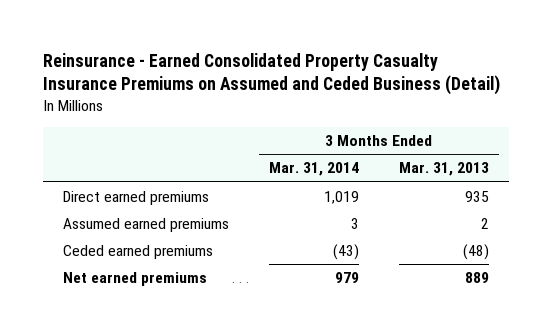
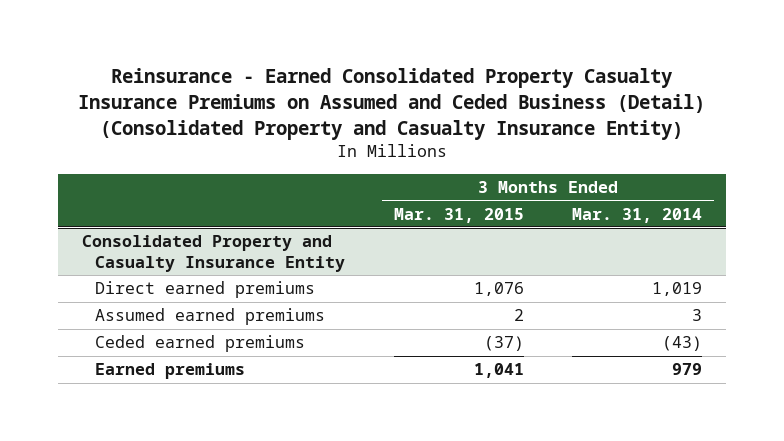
- Reinsurance - Earned Consolidated Property Casualty Insurance Premiums on Assumed and Ceded Business (Detail)
+ Reinsurance - Earned Consolidated Property Casualty Insurance Premiums on Assumed and Ceded Business (Detail) (Consolidated Property and Casualty Insurance Entity)
- | 3 Months Ended Mar. 31, 2014 | 3 Months Ended Mar. 31, 2013
+ | 3 Months Ended Mar. 31, 2015 | 3 Months Ended Mar. 31, 2014
+ Consolidated Property and Casualty Insurance Entity
- Net earned premiums | 979 | 889
+ Earned premiums | 1,041 | 979

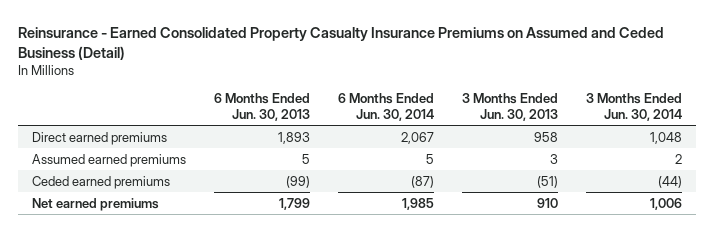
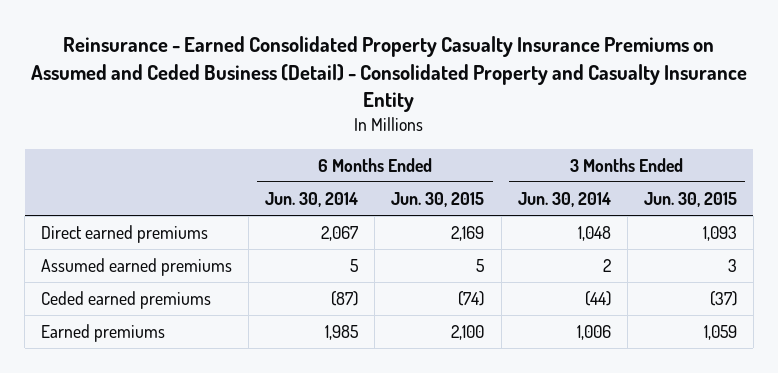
- Reinsurance - Earned Consolidated Property Casualty Insurance Premiums on Assumed and Ceded Business (Detail)
+ Reinsurance - Earned Consolidated Property Casualty Insurance Premiums on Assumed and Ceded Business (Detail) - Consolidated Property and Casualty Insurance Entity
- | 6 Months Ended Jun. 30, 2013 | 6 Months Ended Jun. 30, 2014 | 3 Months Ended Jun. 30, 2013 | 3 Months Ended Jun. 30, 2014
+ | 6 Months Ended Jun. 30, 2014 | 6 Months Ended Jun. 30, 2015 | 3 Months Ended Jun. 30, 2014 | 3 Months Ended Jun. 30, 2015
- Net earned premiums | 1,799 | 1,985 | 910 | 1,006
+ Earned premiums | 1,985 | 2,100 | 1,006 | 1,059

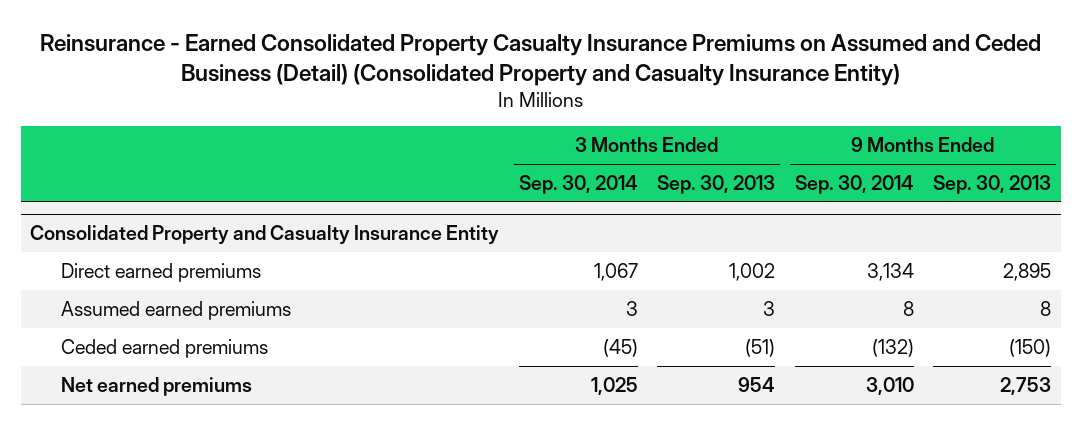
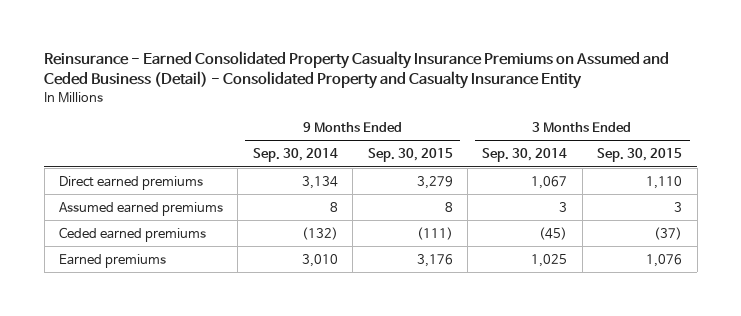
- Reinsurance - Earned Consolidated Property Casualty Insurance Premiums on Assumed and Ceded Business (Detail) (Consolidated Property and Casualty Insurance Entity)
+ Reinsurance - Earned Consolidated Property Casualty Insurance Premiums on Assumed and Ceded Business (Detail) - Consolidated Property and Casualty Insurance Entity
- | 3 Months Ended Sep. 30, 2014 | 3 Months Ended Sep. 30, 2013 | 9 Months Ended Sep. 30, 2014 | 9 Months Ended Sep. 30, 2013
+ | 9 Months Ended Sep. 30, 2014 | 9 Months Ended Sep. 30, 2015 | 3 Months Ended Sep. 30, 2014 | 3 Months Ended Sep. 30, 2015
- Consolidated Property and Casualty Insurance Entity
- Net earned premiums | 1,025 | 954 | 3,010 | 2,753
+ Earned premiums | 3,010 | 3,176 | 1,025 | 1,076

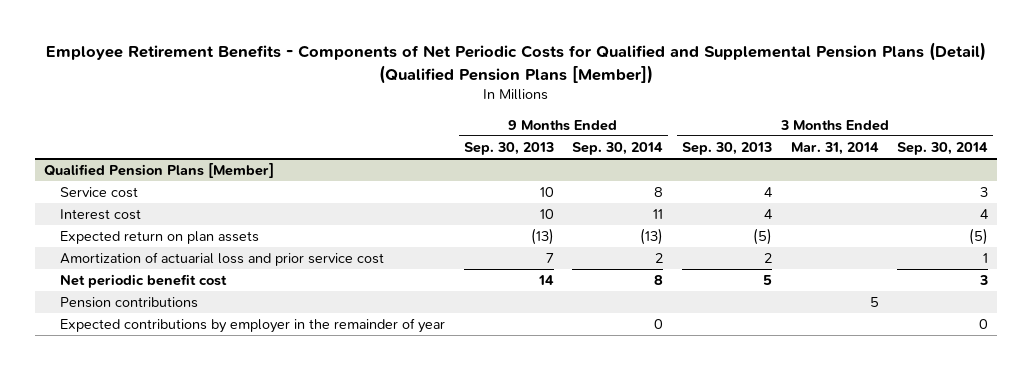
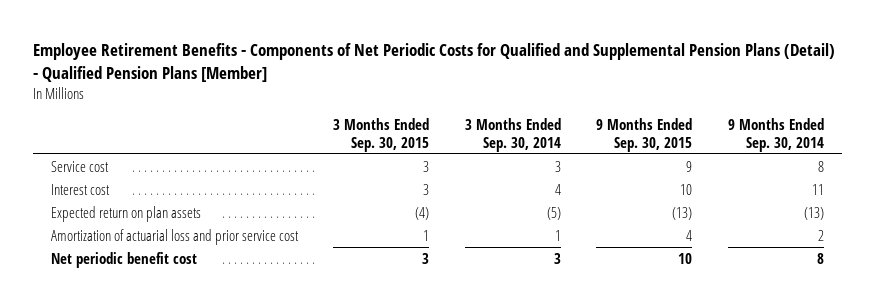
- Employee Retirement Benefits - Components of Net Periodic Costs for Qualified and Supplemental Pension Plans (Detail) (Qualified Pension Plans [Member])
+ Employee Retirement Benefits - Components of Net Periodic Costs for Qualified and Supplemental Pension Plans (Detail) - Qualified Pension Plans [Member]
- | 9 Months Ended Sep. 30, 2013 | 9 Months Ended Sep. 30, 2014 | 3 Months Ended Sep. 30, 2013 | 3 Months Ended Mar. 31, 2014 | 3 Months Ended Sep. 30, 2014
+ | 3 Months Ended Sep. 30, 2015 | 3 Months Ended Sep. 30, 2014 | 9 Months Ended Sep. 30, 2015 | 9 Months Ended Sep. 30, 2014
- Qualified Pension Plans [Member]
- Pension contributions | | | | 5 |
- Expected contributions by employer in the remainder of year | | 0 | | | 0

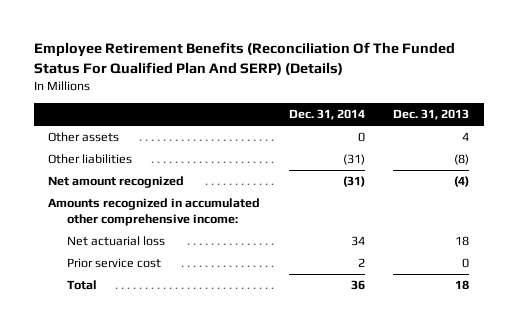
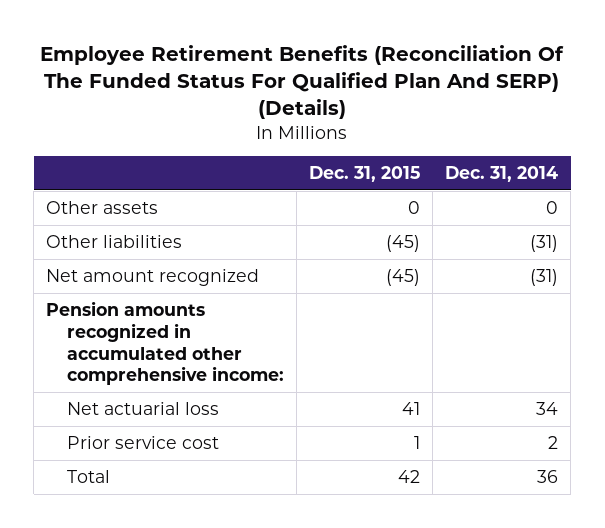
- | Dec. 31, 2014 | Dec. 31, 2013
+ | Dec. 31, 2015 | Dec. 31, 2014
- Amounts recognized in accumulated other comprehensive income:
+ Pension amounts recognized in accumulated other comprehensive income:

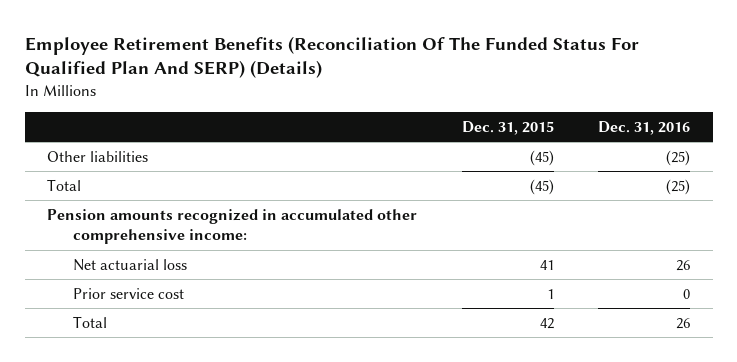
- | Dec. 31, 2015 | Dec. 31, 2014
+ | Dec. 31, 2015 | Dec. 31, 2016
- Other assets | 0 | 0
- Net amount recognized | (45) | (31)
+ Total | (45) | (25)

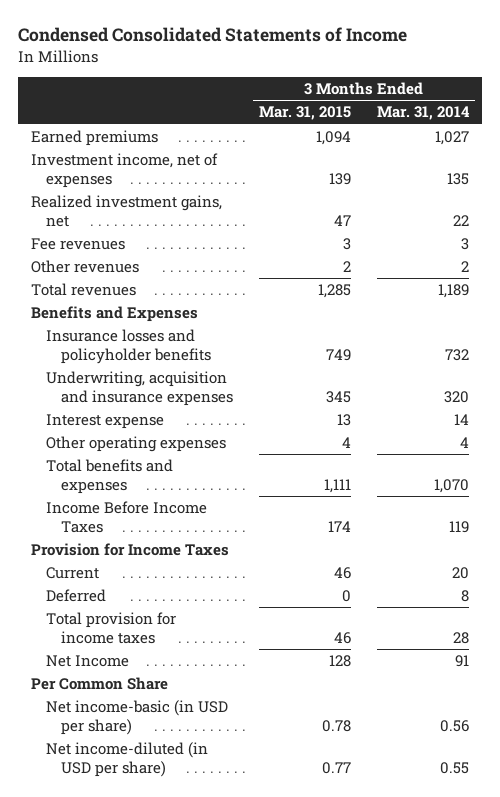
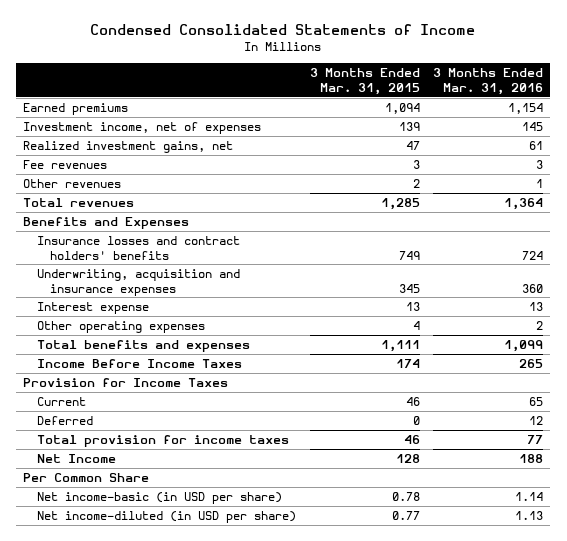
- | 3 Months Ended Mar. 31, 2015 | 3 Months Ended Mar. 31, 2014
+ | 3 Months Ended Mar. 31, 2015 | 3 Months Ended Mar. 31, 2016
- Insurance losses and policyholder benefits | 749 | 732
+ Insurance losses and contract holders' benefits | 749 | 724

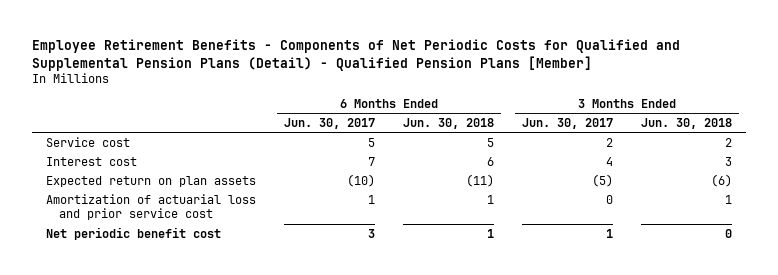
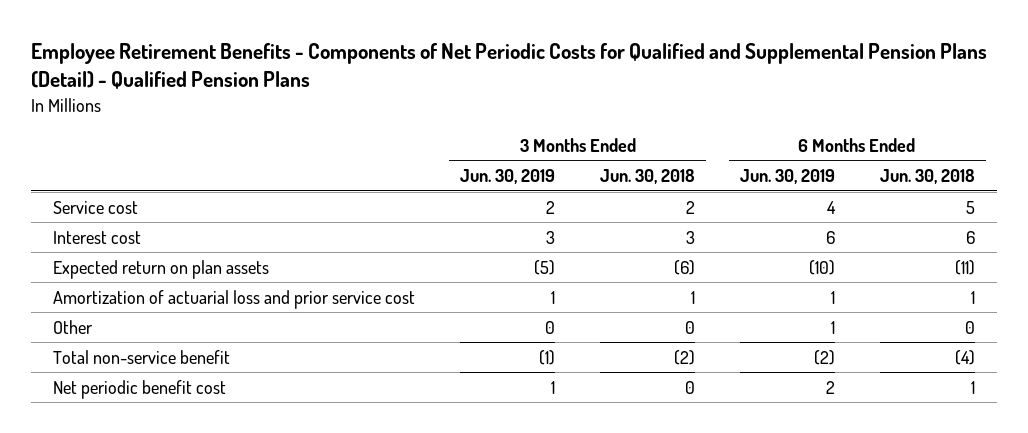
- Employee Retirement Benefits - Components of Net Periodic Costs for Qualified and Supplemental Pension Plans (Detail) - Qualified Pension Plans [Member]
+ Employee Retirement Benefits - Components of Net Periodic Costs for Qualified and Supplemental Pension Plans (Detail) - Qualified Pension Plans
- | 6 Months Ended Jun. 30, 2017 | 6 Months Ended Jun. 30, 2018 | 3 Months Ended Jun. 30, 2017 | 3 Months Ended Jun. 30, 2018
+ | 3 Months Ended Jun. 30, 2019 | 3 Months Ended Jun. 30, 2018 | 6 Months Ended Jun. 30, 2019 | 6 Months Ended Jun. 30, 2018
+ Other | 0 | 0 | 1 | 0
+ Total non-service benefit | (1) | (2) | (2) | (4)

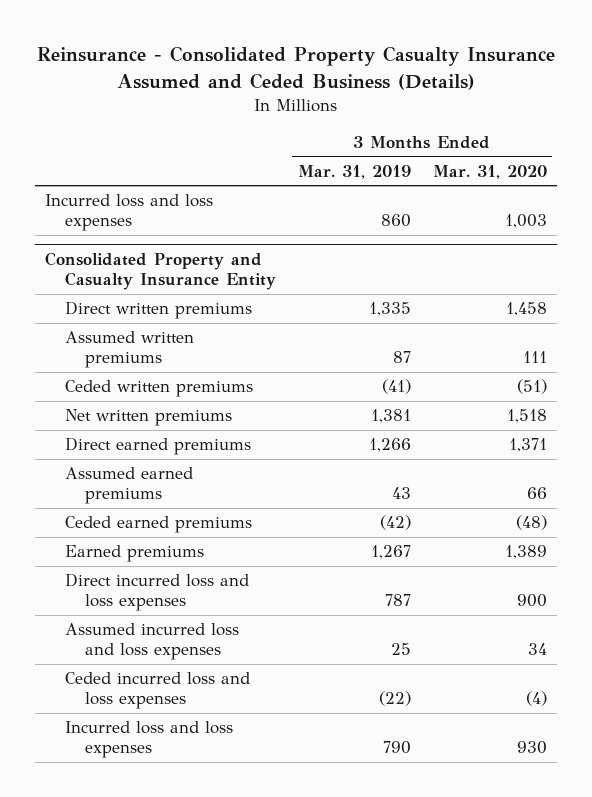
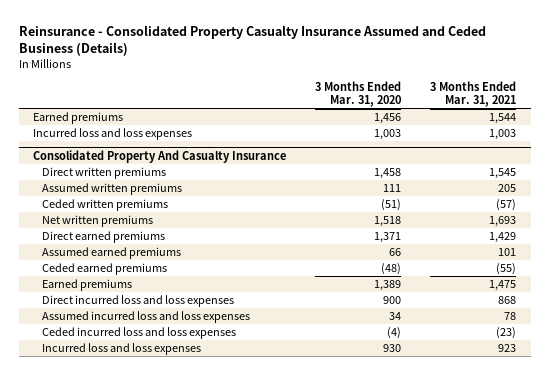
- | 3 Months Ended Mar. 31, 2019 | 3 Months Ended Mar. 31, 2020
+ | 3 Months Ended Mar. 31, 2020 | 3 Months Ended Mar. 31, 2021
+ Earned premiums | 1,456 | 1,544
- Consolidated Property and Casualty Insurance Entity
+ Consolidated Property And Casualty Insurance

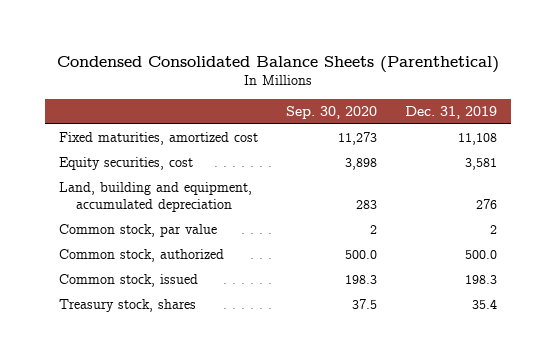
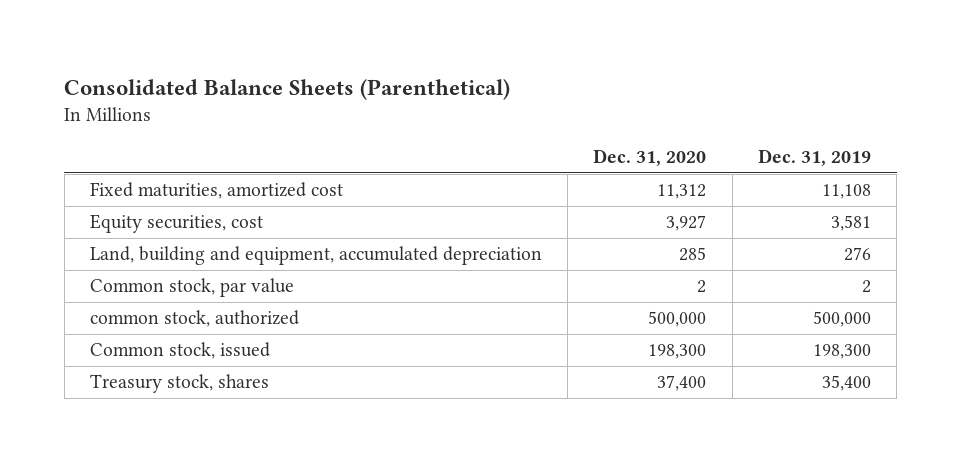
- Condensed Consolidated Balance Sheets (Parenthetical)
+ Consolidated Balance Sheets (Parenthetical)
- | Sep. 30, 2020 | Dec. 31, 2019
+ | Dec. 31, 2020 | Dec. 31, 2019
- Common stock, authorized | 500.0 | 500.0
- Common stock, issued | 198.3 | 198.3
- Treasury stock, shares | 37.5 | 35.4
+ common stock, authorized | 500,000 | 500,000
+ Common stock, issued | 198,300 | 198,300
+ Treasury stock, shares | 37,400 | 35,400

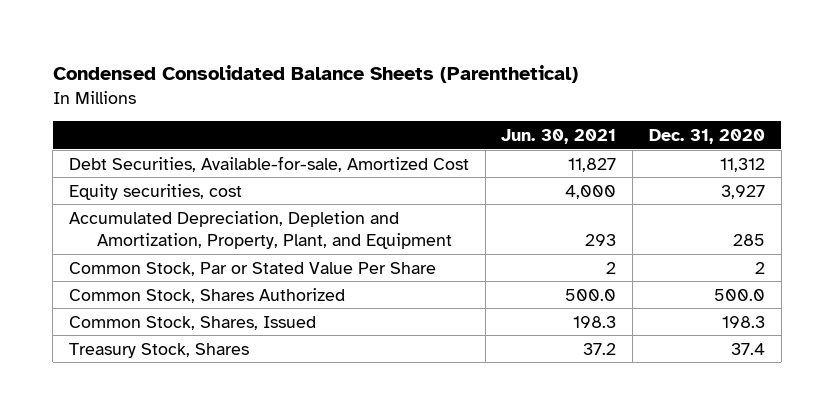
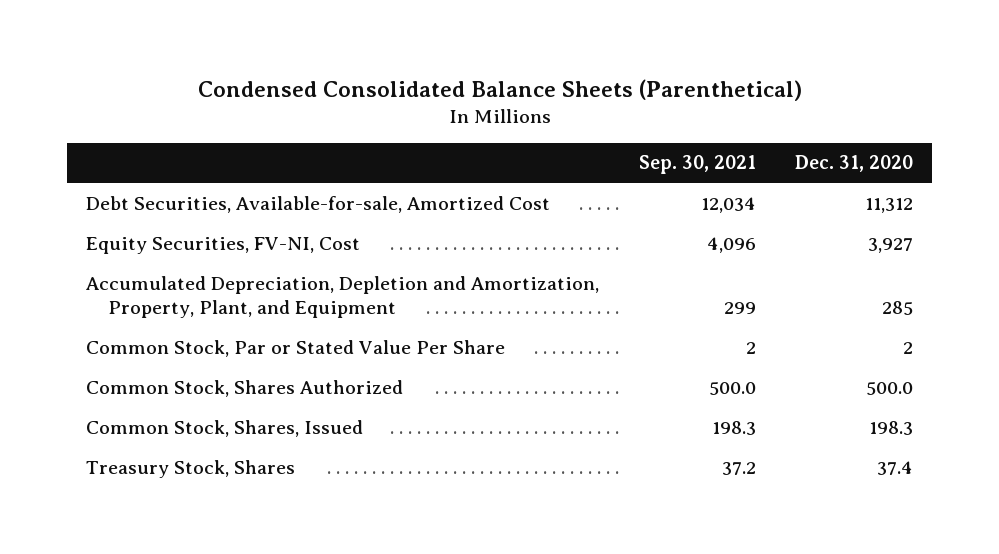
- | Jun. 30, 2021 | Dec. 31, 2020
+ | Sep. 30, 2021 | Dec. 31, 2020
- Equity securities, cost | 4,000 | 3,927
+ Equity Securities, FV-NI, Cost | 4,096 | 3,927

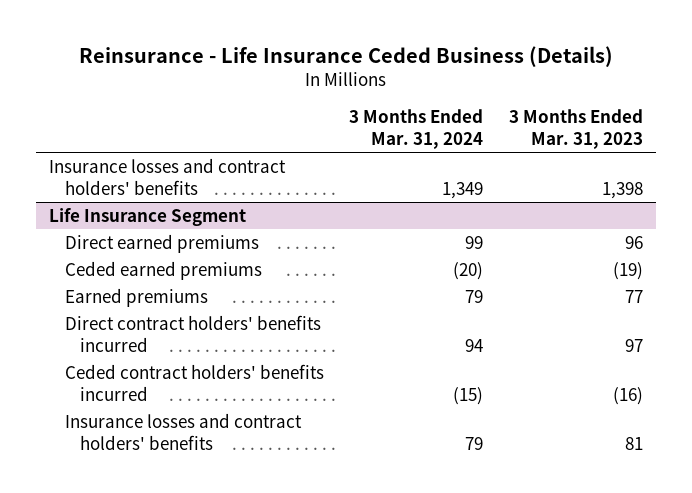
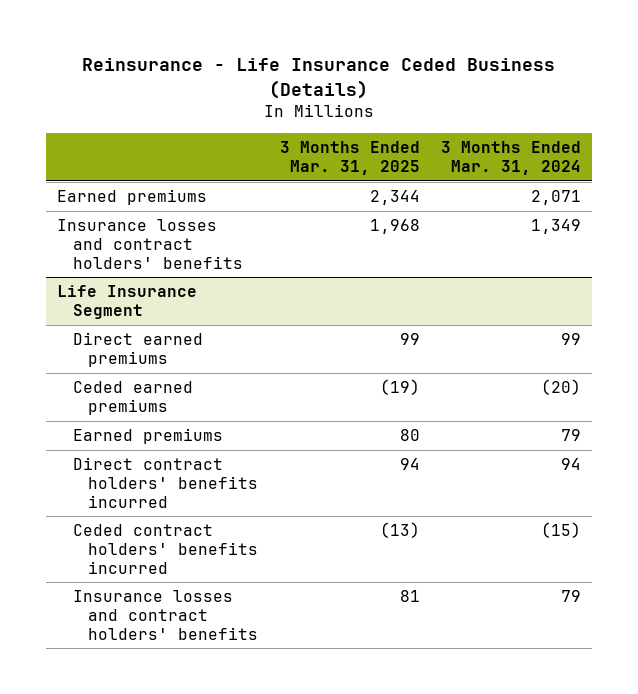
- | 3 Months Ended Mar. 31, 2024 | 3 Months Ended Mar. 31, 2023
+ | 3 Months Ended Mar. 31, 2025 | 3 Months Ended Mar. 31, 2024
+ Earned premiums | 2,344 | 2,071

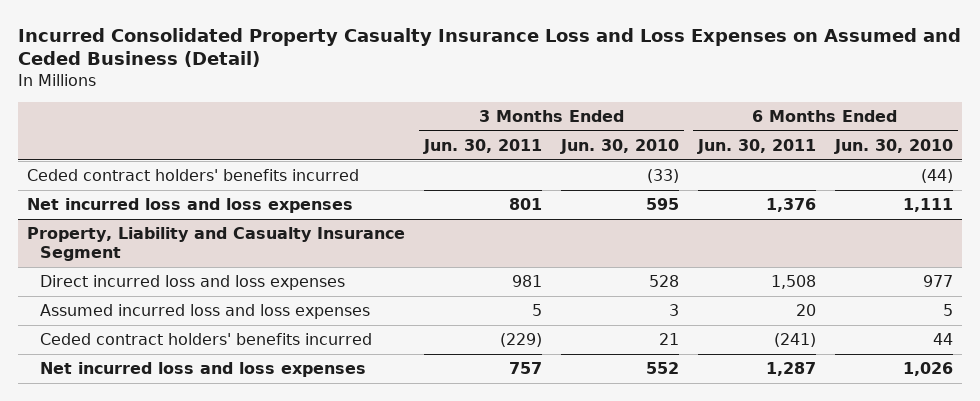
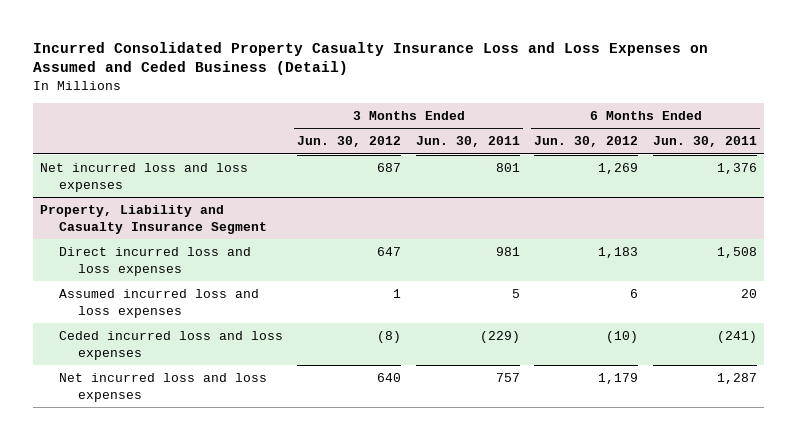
- | 3 Months Ended Jun. 30, 2011 | 3 Months Ended Jun. 30, 2010 | 6 Months Ended Jun. 30, 2011 | 6 Months Ended Jun. 30, 2010
+ | 3 Months Ended Jun. 30, 2012 | 3 Months Ended Jun. 30, 2011 | 6 Months Ended Jun. 30, 2012 | 6 Months Ended Jun. 30, 2011
- Ceded contract holders' benefits incurred | | (33) | | (44)
@ Property, Liability and Casualty Insurance Segment
- Ceded contract holders' benefits incurred | (229) | 21 | (241) | 44
+ Ceded incurred loss and loss expenses | (8) | (229) | (10) | (241)

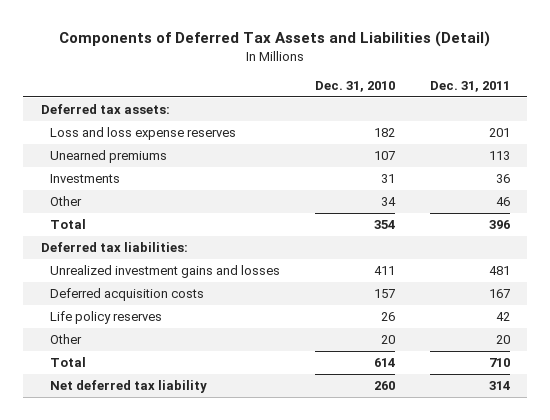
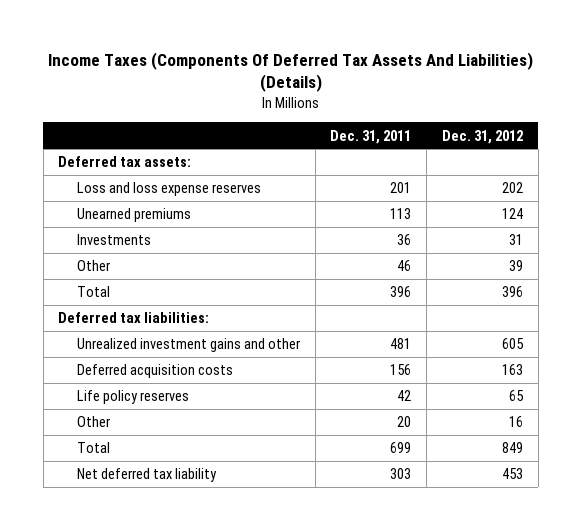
- Components of Deferred Tax Assets and Liabilities (Detail)
+ Income Taxes (Components Of Deferred Tax Assets And Liabilities) (Details)
- | Dec. 31, 2010 | Dec. 31, 2011
+ | Dec. 31, 2011 | Dec. 31, 2012
- Unrealized investment gains and losses | 411 | 481
- Deferred acquisition costs | 157 | 167
+ Unrealized investment gains and other | 481 | 605
+ Deferred acquisition costs | 156 | 163
- Total | 614 | 710
- Net deferred tax liability | 260 | 314
+ Total | 699 | 849
+ Net deferred tax liability | 303 | 453

